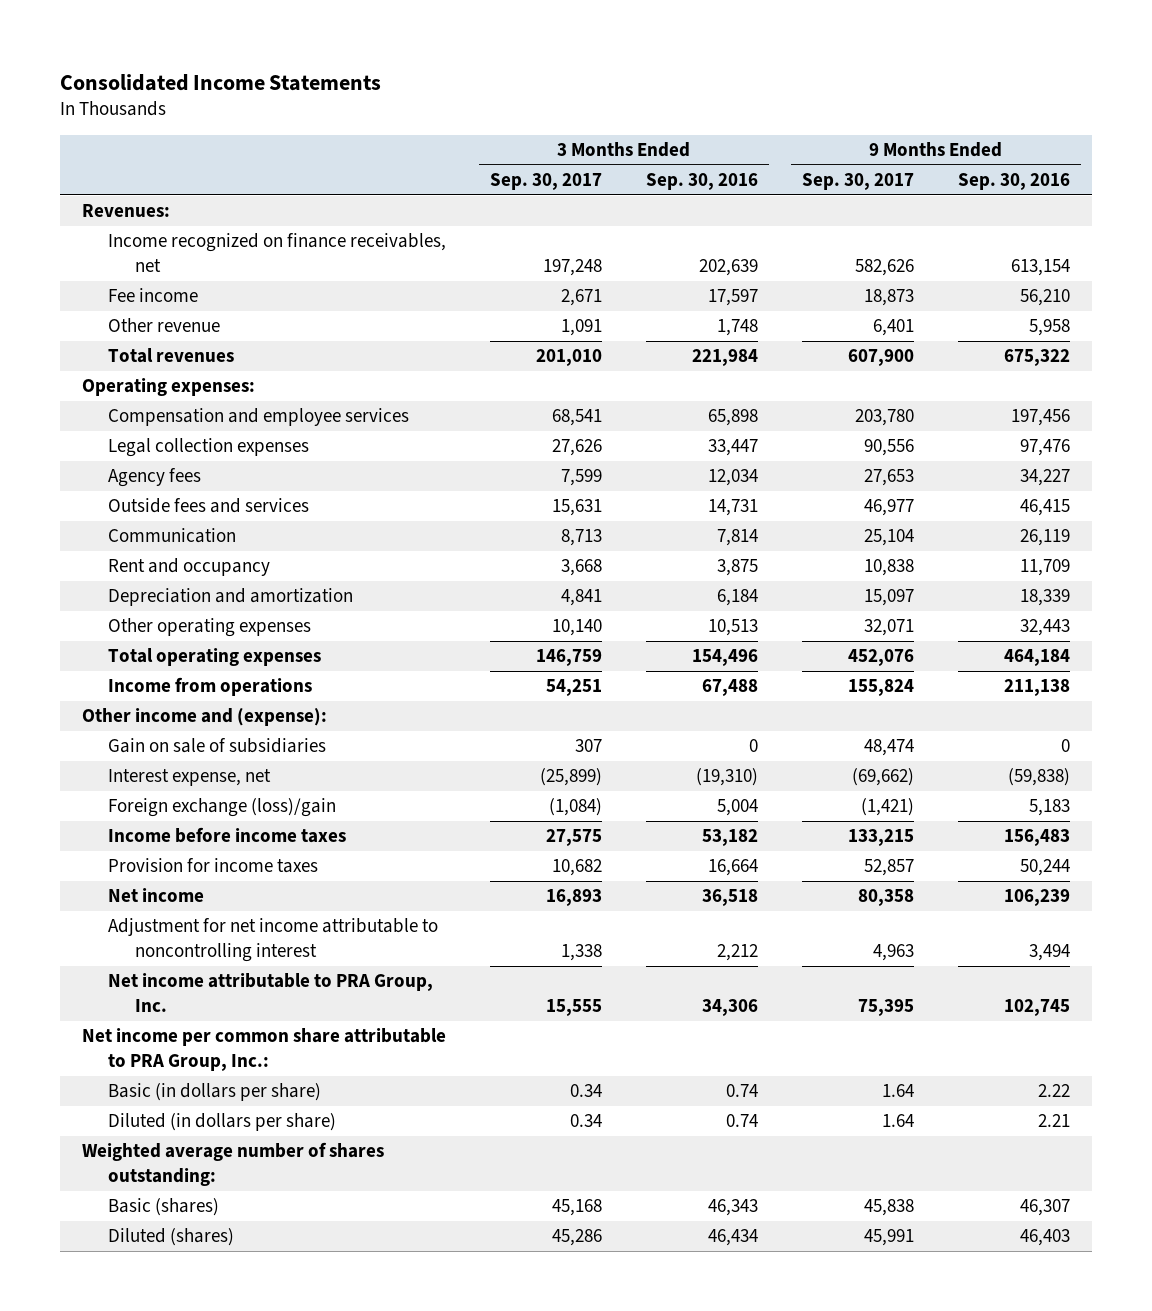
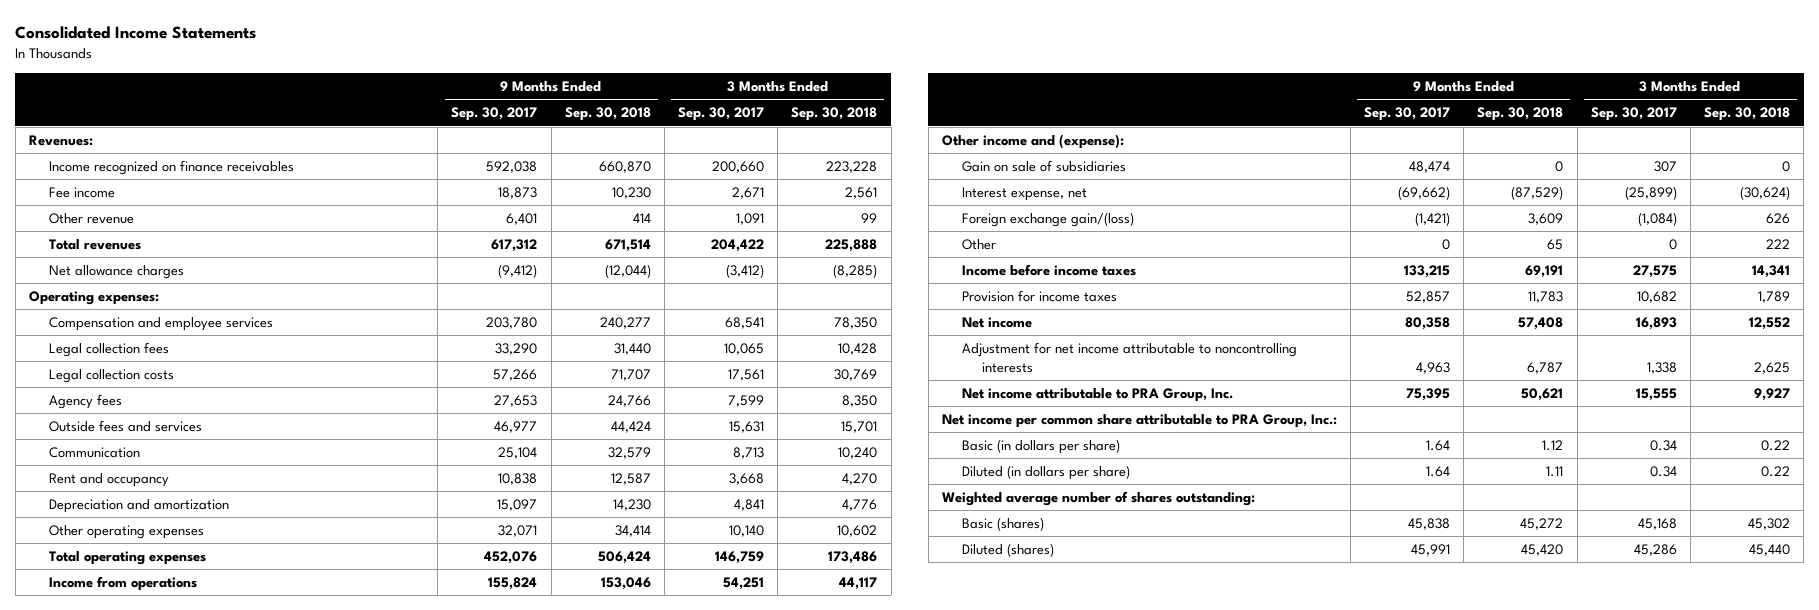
- | 3 Months Ended Sep. 30, 2017 | 3 Months Ended Sep. 30, 2016 | 9 Months Ended Sep. 30, 2017 | 9 Months Ended Sep. 30, 2016
+ | 9 Months Ended Sep. 30, 2017 | 9 Months Ended Sep. 30, 2018 | 3 Months Ended Sep. 30, 2017 | 3 Months Ended Sep. 30, 2018
- Income recognized on finance receivables, net | 197,248 | 202,639 | 582,626 | 613,154
+ Income recognized on finance receivables | 592,038 | 660,870 | 200,660 | 223,228
- Total revenues | 201,010 | 221,984 | 607,900 | 675,322
+ Total revenues | 617,312 | 671,514 | 204,422 | 225,888
+ Net allowance charges | (9,412) | (12,044) | (3,412) | (8,285)
- Legal collection expenses | 27,626 | 33,447 | 90,556 | 97,476
+ Legal collection fees | 33,290 | 31,440 | 10,065 | 10,428
+ Legal collection costs | 57,266 | 71,707 | 17,561 | 30,769
- Foreign exchange (loss)/gain | (1,084) | 5,004 | (1,421) | 5,183
+ Foreign exchange gain/(loss) | (1,421) | 3,609 | (1,084) | 626
+ Other | 0 | 65 | 0 | 222
- Adjustment for net income attributable to noncontrolling interest | 1,338 | 2,212 | 4,963 | 3,494
+ Adjustment for net income attributable to noncontrolling interests | 4,963 | 6,787 | 1,338 | 2,625

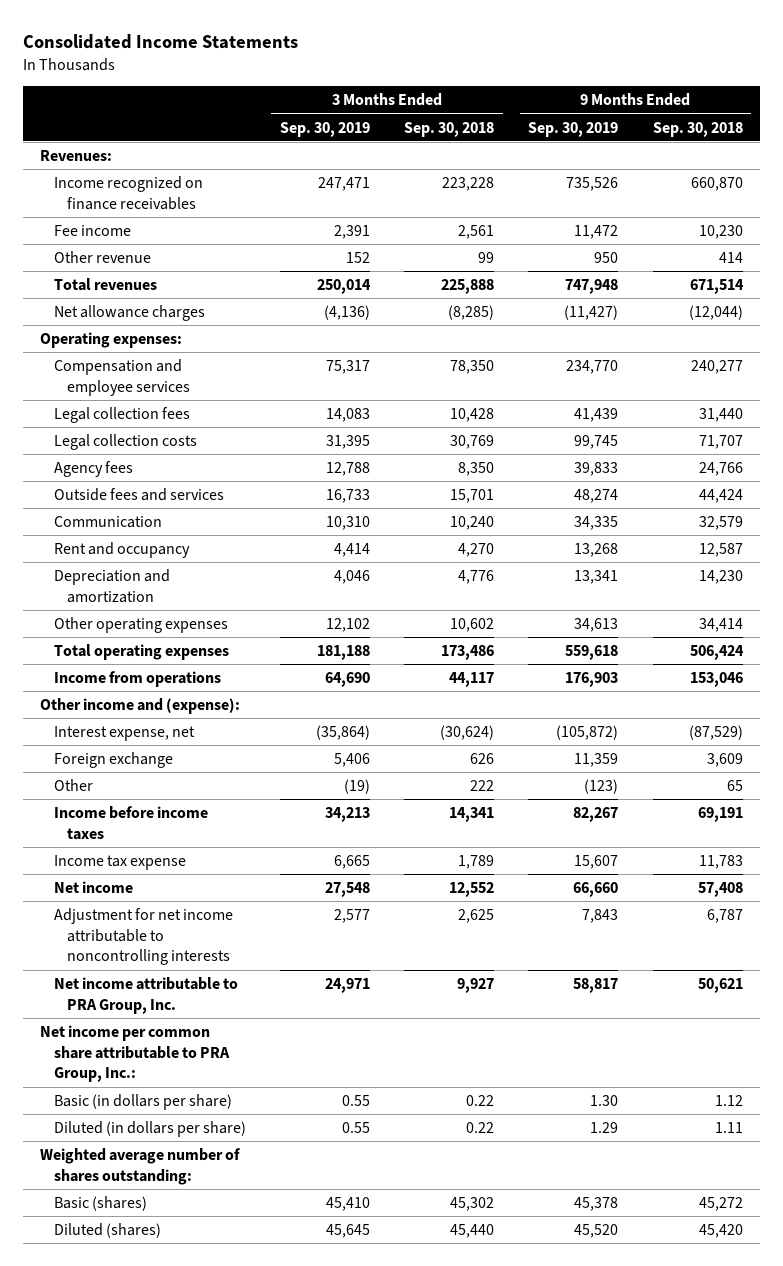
- | 9 Months Ended Sep. 30, 2017 | 9 Months Ended Sep. 30, 2018 | 3 Months Ended Sep. 30, 2017 | 3 Months Ended Sep. 30, 2018
+ | 3 Months Ended Sep. 30, 2019 | 3 Months Ended Sep. 30, 2018 | 9 Months Ended Sep. 30, 2019 | 9 Months Ended Sep. 30, 2018
- Gain on sale of subsidiaries | 48,474 | 0 | 307 | 0
- Foreign exchange gain/(loss) | (1,421) | 3,609 | (1,084) | 626
+ Foreign exchange | 5,406 | 626 | 11,359 | 3,609
- Provision for income taxes | 52,857 | 11,783 | 10,682 | 1,789
+ Income tax expense | 6,665 | 1,789 | 15,607 | 11,783

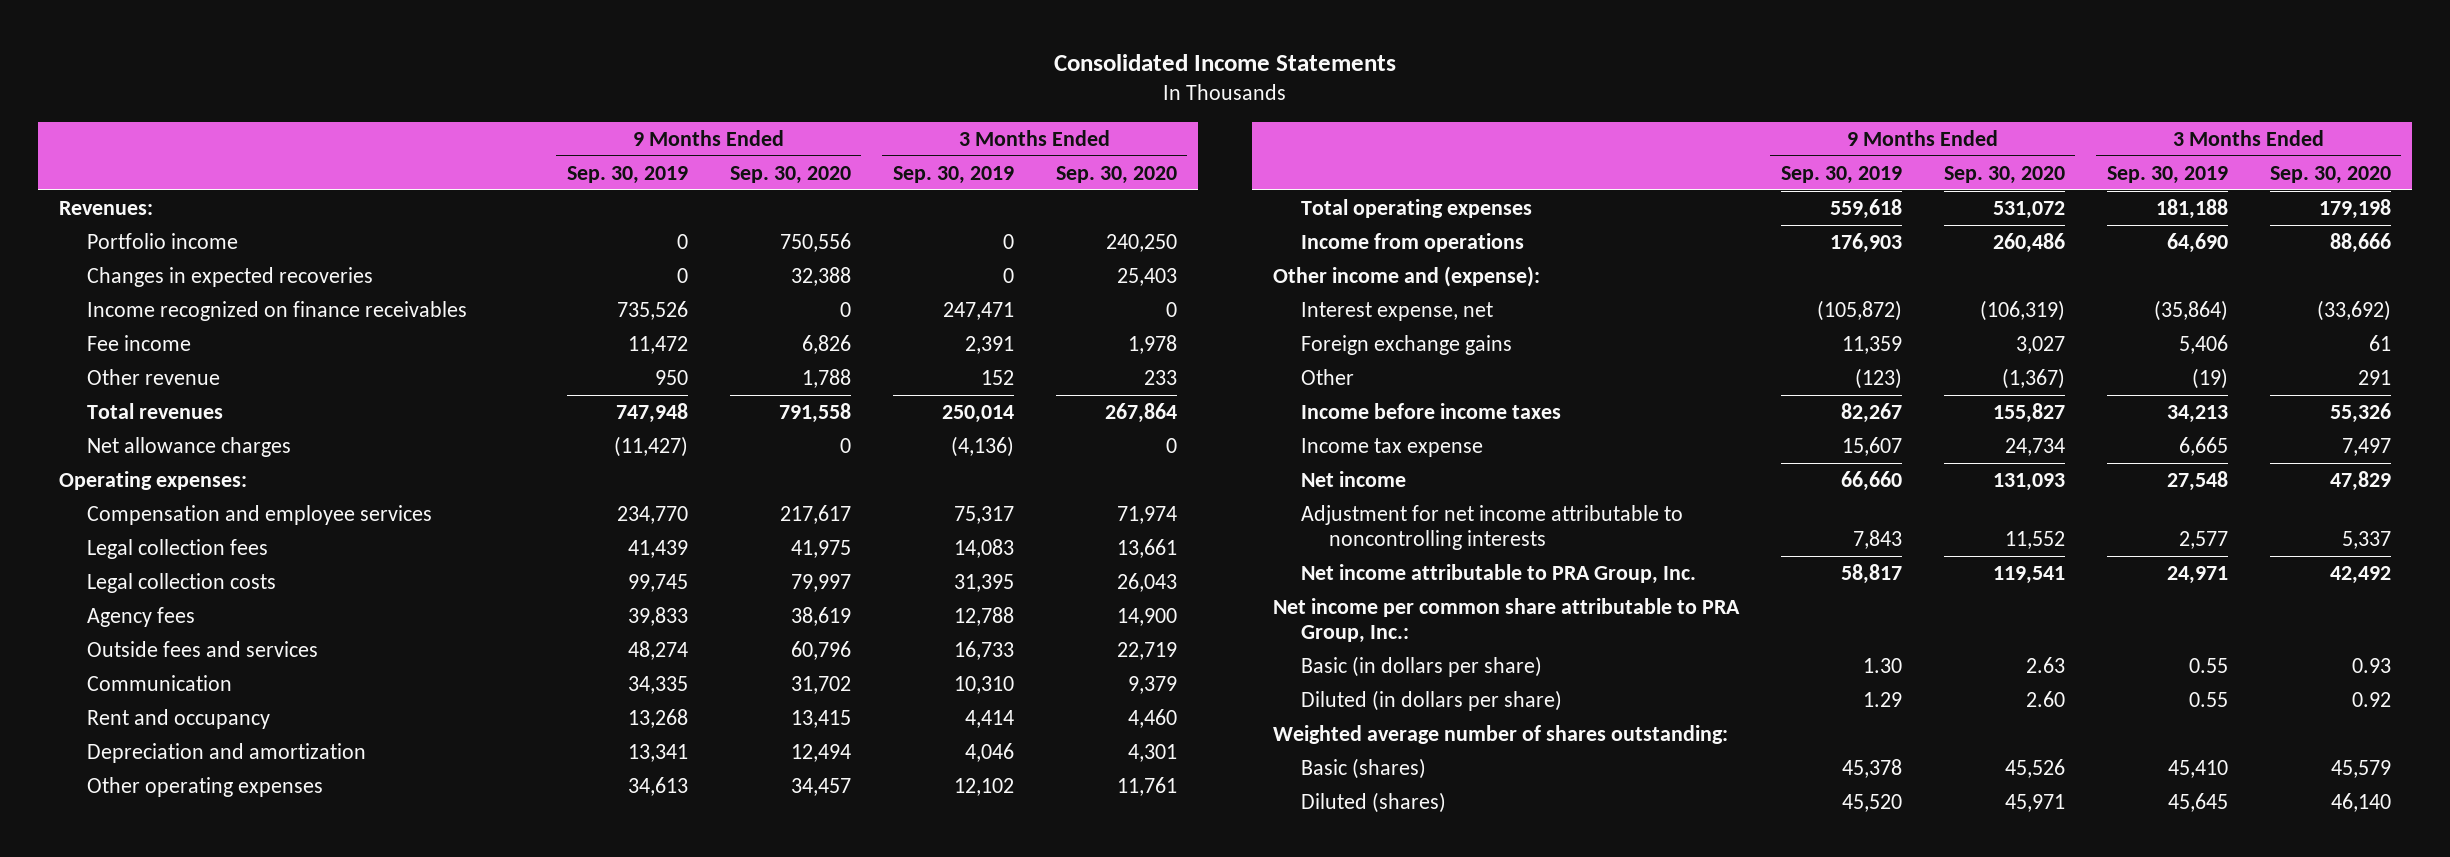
- | 3 Months Ended Sep. 30, 2019 | 3 Months Ended Sep. 30, 2018 | 9 Months Ended Sep. 30, 2019 | 9 Months Ended Sep. 30, 2018
+ | 9 Months Ended Sep. 30, 2019 | 9 Months Ended Sep. 30, 2020 | 3 Months Ended Sep. 30, 2019 | 3 Months Ended Sep. 30, 2020
+ Portfolio income | 0 | 750,556 | 0 | 240,250
+ Changes in expected recoveries | 0 | 32,388 | 0 | 25,403
- Foreign exchange | 5,406 | 626 | 11,359 | 3,609
+ Foreign exchange gains | 11,359 | 3,027 | 5,406 | 61

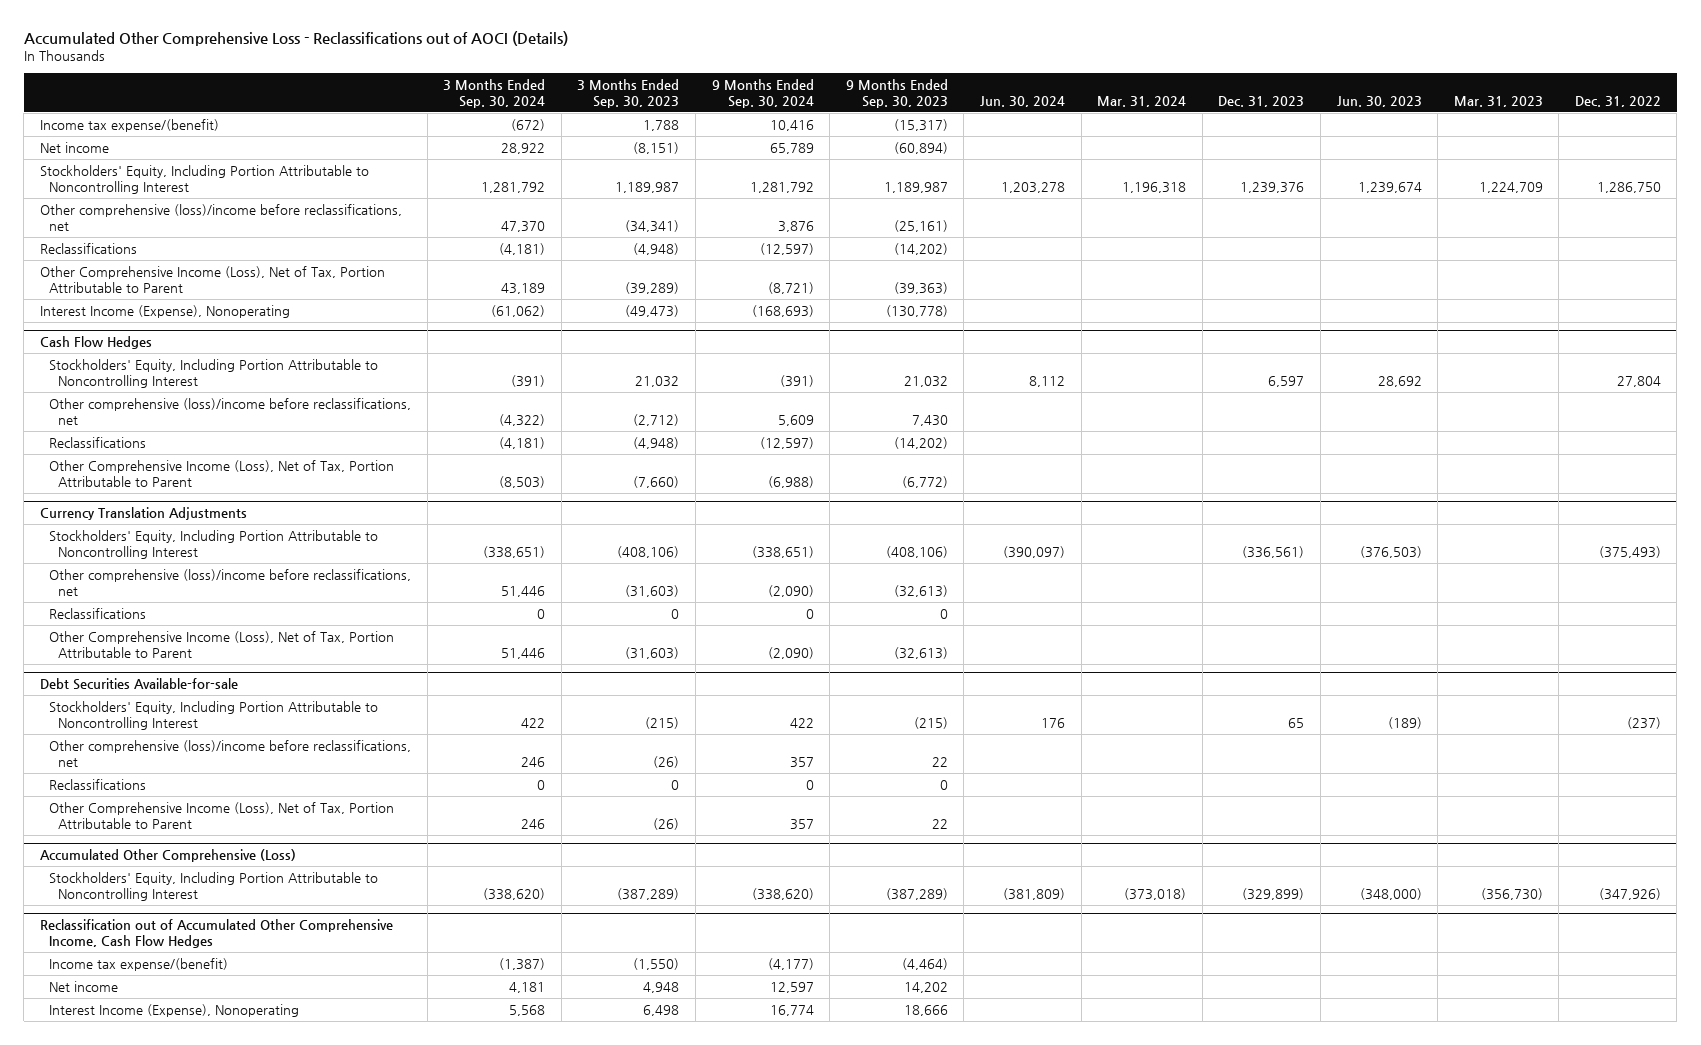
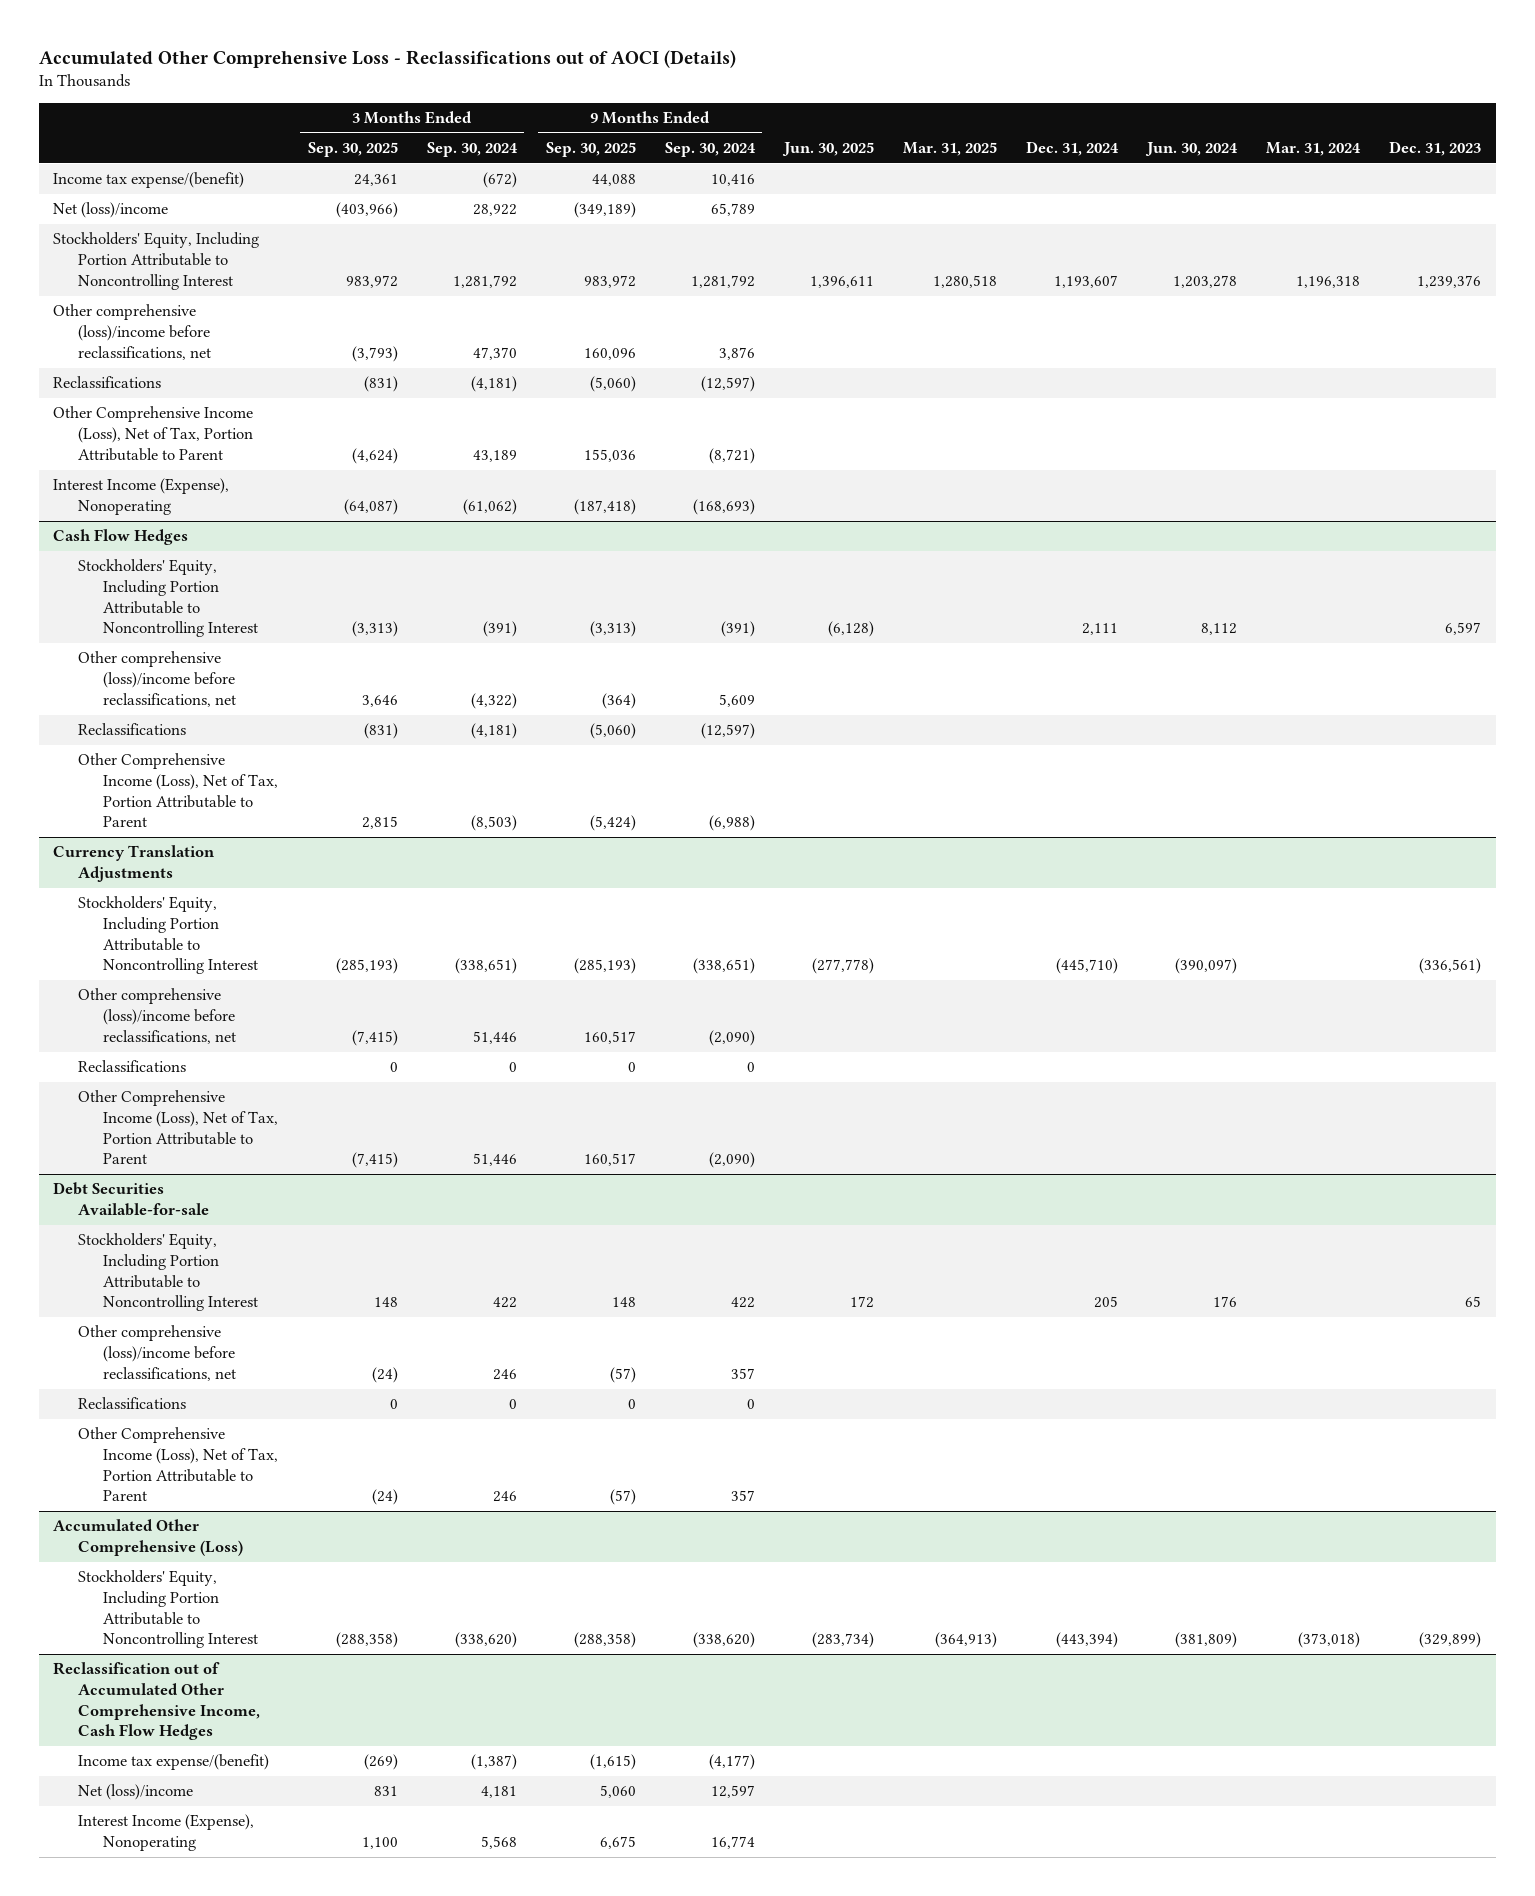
- | 3 Months Ended Sep. 30, 2024 | 3 Months Ended Sep. 30, 2023 | 9 Months Ended Sep. 30, 2024 | 9 Months Ended Sep. 30, 2023 | Jun. 30, 2024 | Mar. 31, 2024 | Dec. 31, 2023 | Jun. 30, 2023 | Mar. 31, 2023 | Dec. 31, 2022
+ | 3 Months Ended Sep. 30, 2025 | 3 Months Ended Sep. 30, 2024 | 9 Months Ended Sep. 30, 2025 | 9 Months Ended Sep. 30, 2024 | Jun. 30, 2025 | Mar. 31, 2025 | Dec. 31, 2024 | Jun. 30, 2024 | Mar. 31, 2024 | Dec. 31, 2023
- Net income | 28,922 | (8,151) | 65,789 | (60,894) | | | | | |
+ Net (loss)/income | (403,966) | 28,922 | (349,189) | 65,789 | | | | | |
@ Reclassification out of Accumulated Other Comprehensive Income, Cash Flow Hedges
- Net income | 4,181 | 4,948 | 12,597 | 14,202 | | | | | |
+ Net (loss)/income | 831 | 4,181 | 5,060 | 12,597 | | | | | |

